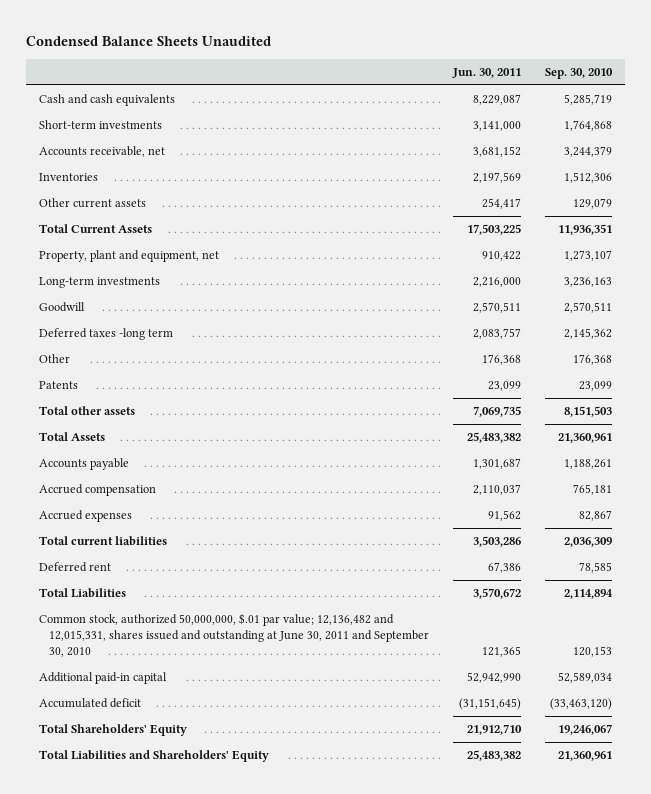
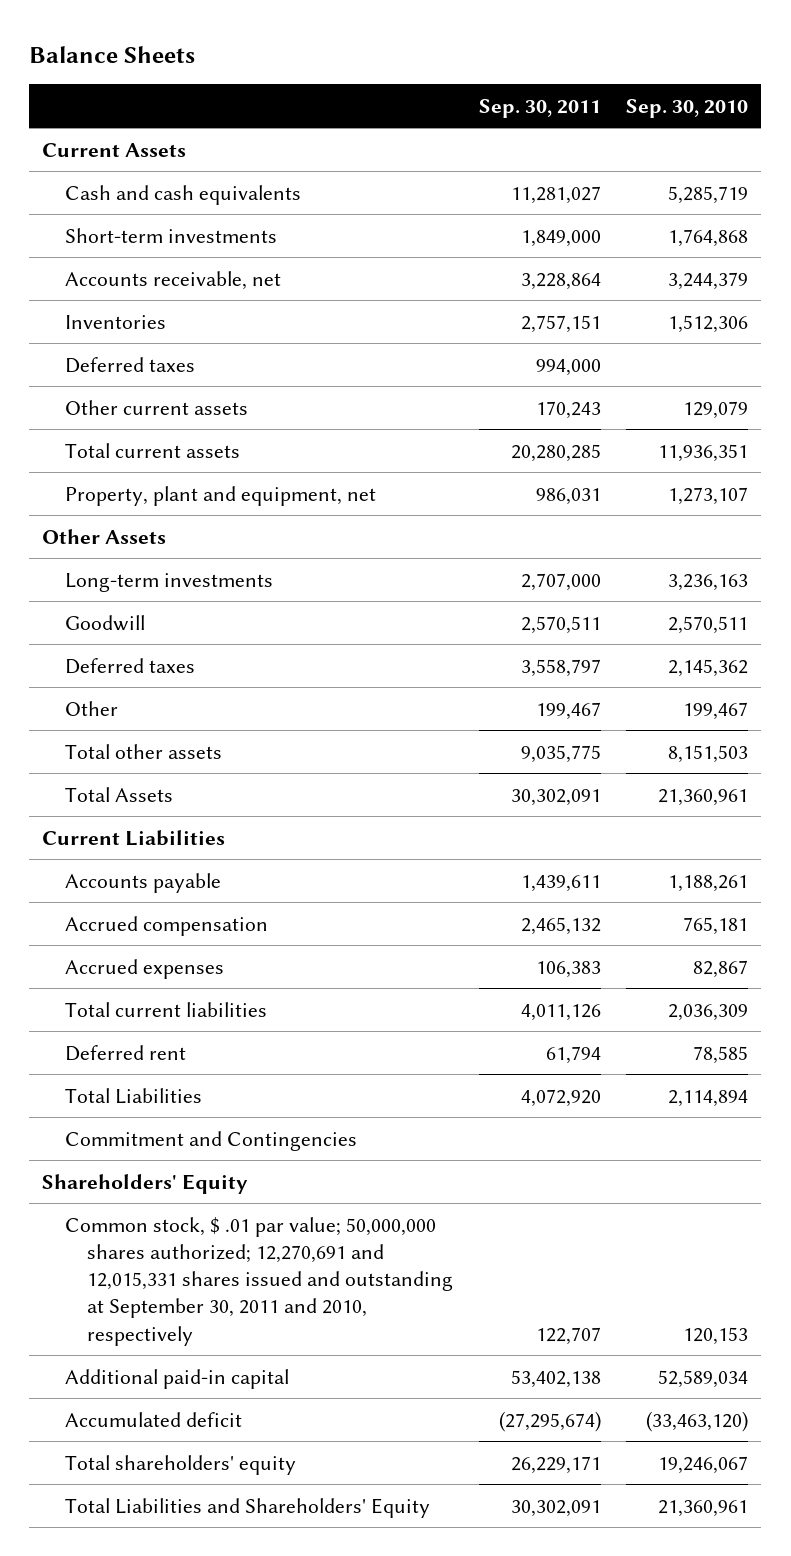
- Condensed Balance Sheets Unaudited
+ Balance Sheets
- | Jun. 30, 2011 | Sep. 30, 2010
+ | Sep. 30, 2011 | Sep. 30, 2010
+ Current Assets
+ Deferred taxes | 994,000 |
- Total Current Assets | 17,503,225 | 11,936,351
+ Total current assets | 20,280,285 | 11,936,351
+ Other Assets
- Deferred taxes -long term | 2,083,757 | 2,145,362
- Other | 176,368 | 176,368
- Patents | 23,099 | 23,099
+ Deferred taxes | 3,558,797 | 2,145,362
+ Other | 199,467 | 199,467
+ Current Liabilities
- Common stock, authorized 50,000,000, $.01 par value; 12,136,482 and 12,015,331, shares issued and outstanding at June 30, 2011 and September 30, 2010 | 121,365 | 120,153
+ Commitment and Contingencies
+ Shareholders' Equity
+ Common stock, $ .01 par value; 50,000,000 shares authorized; 12,270,691 and 12,015,331 shares issued and outstanding at September 30, 2011 and 2010, respectively | 122,707 | 120,153
- Total Shareholders' Equity | 21,912,710 | 19,246,067
+ Total shareholders' equity | 26,229,171 | 19,246,067

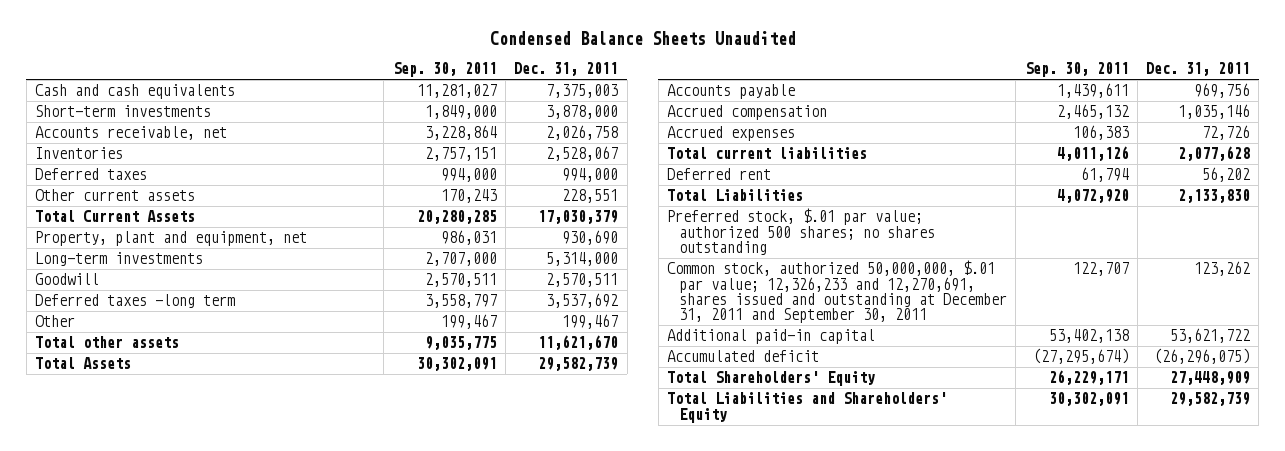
- Balance Sheets
+ Condensed Balance Sheets Unaudited
- | Sep. 30, 2011 | Sep. 30, 2010
+ | Sep. 30, 2011 | Dec. 31, 2011
- Current Assets
- Total current assets | 20,280,285 | 11,936,351
+ Total Current Assets | 20,280,285 | 17,030,379
- Other Assets
- Deferred taxes | 3,558,797 | 2,145,362
+ Deferred taxes -long term | 3,558,797 | 3,537,692
- Current Liabilities
- Commitment and Contingencies
- Shareholders' Equity
- Common stock, $ .01 par value; 50,000,000 shares authorized; 12,270,691 and 12,015,331 shares issued and outstanding at September 30, 2011 and 2010, respectively | 122,707 | 120,153
+ Preferred stock, $.01 par value; authorized 500 shares; no shares outstanding
+ Common stock, authorized 50,000,000, $.01 par value; 12,326,233 and 12,270,691, shares issued and outstanding at December 31, 2011 and September 30, 2011 | 122,707 | 123,262
- Total shareholders' equity | 26,229,171 | 19,246,067
+ Total Shareholders' Equity | 26,229,171 | 27,448,909

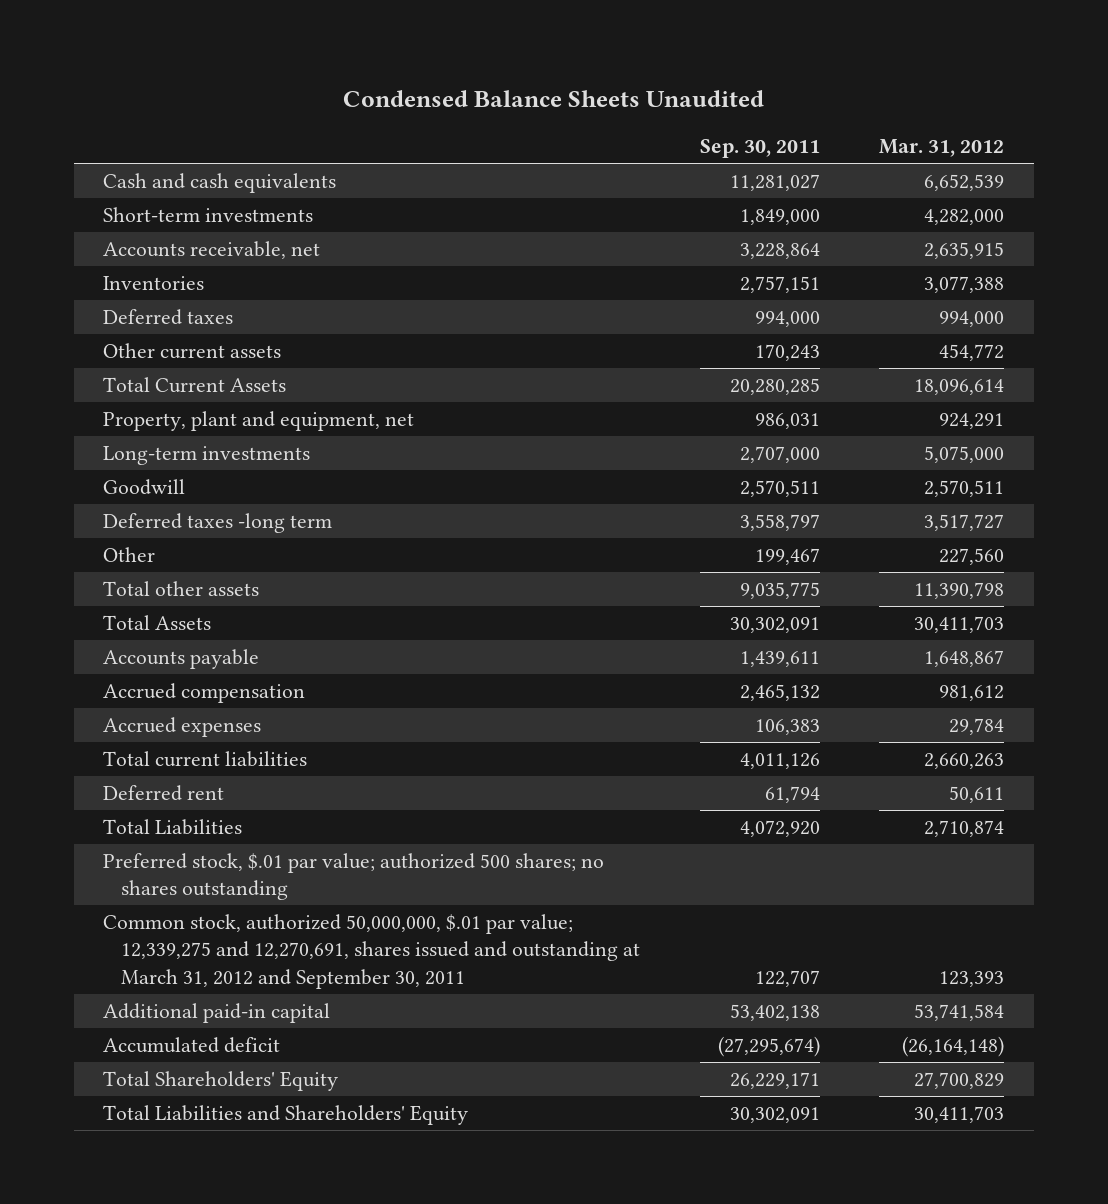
- | Sep. 30, 2011 | Dec. 31, 2011
+ | Sep. 30, 2011 | Mar. 31, 2012
- Common stock, authorized 50,000,000, $.01 par value; 12,326,233 and 12,270,691, shares issued and outstanding at December 31, 2011 and September 30, 2011 | 122,707 | 123,262
+ Common stock, authorized 50,000,000, $.01 par value; 12,339,275 and 12,270,691, shares issued and outstanding at March 31, 2012 and September 30, 2011 | 122,707 | 123,393

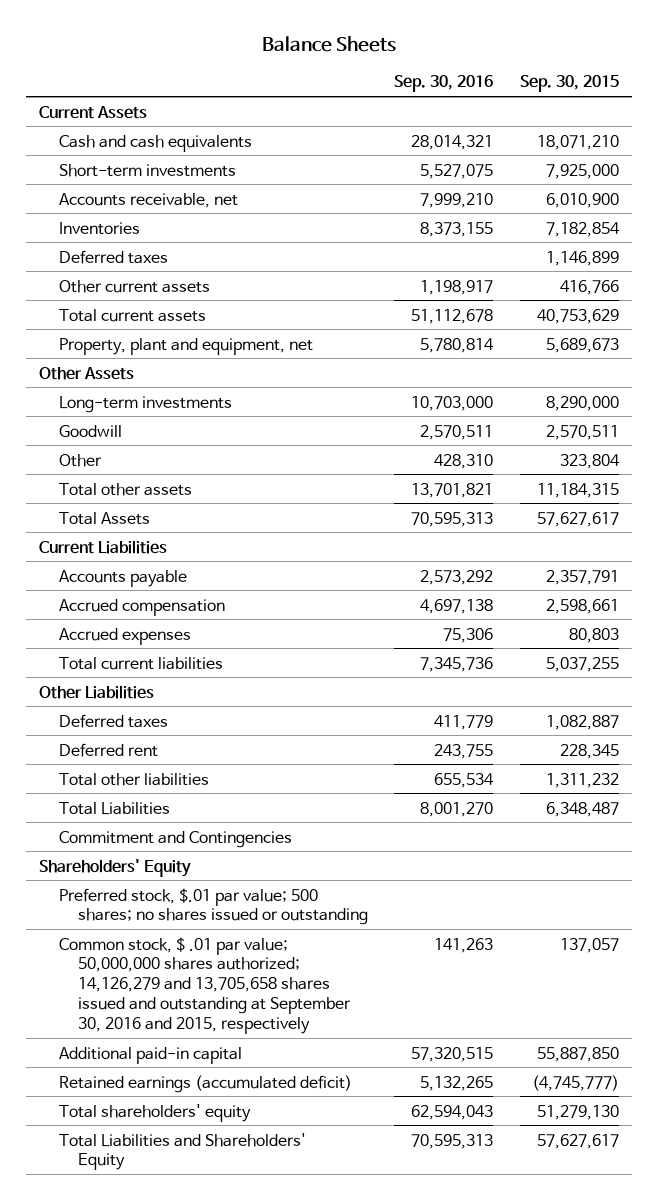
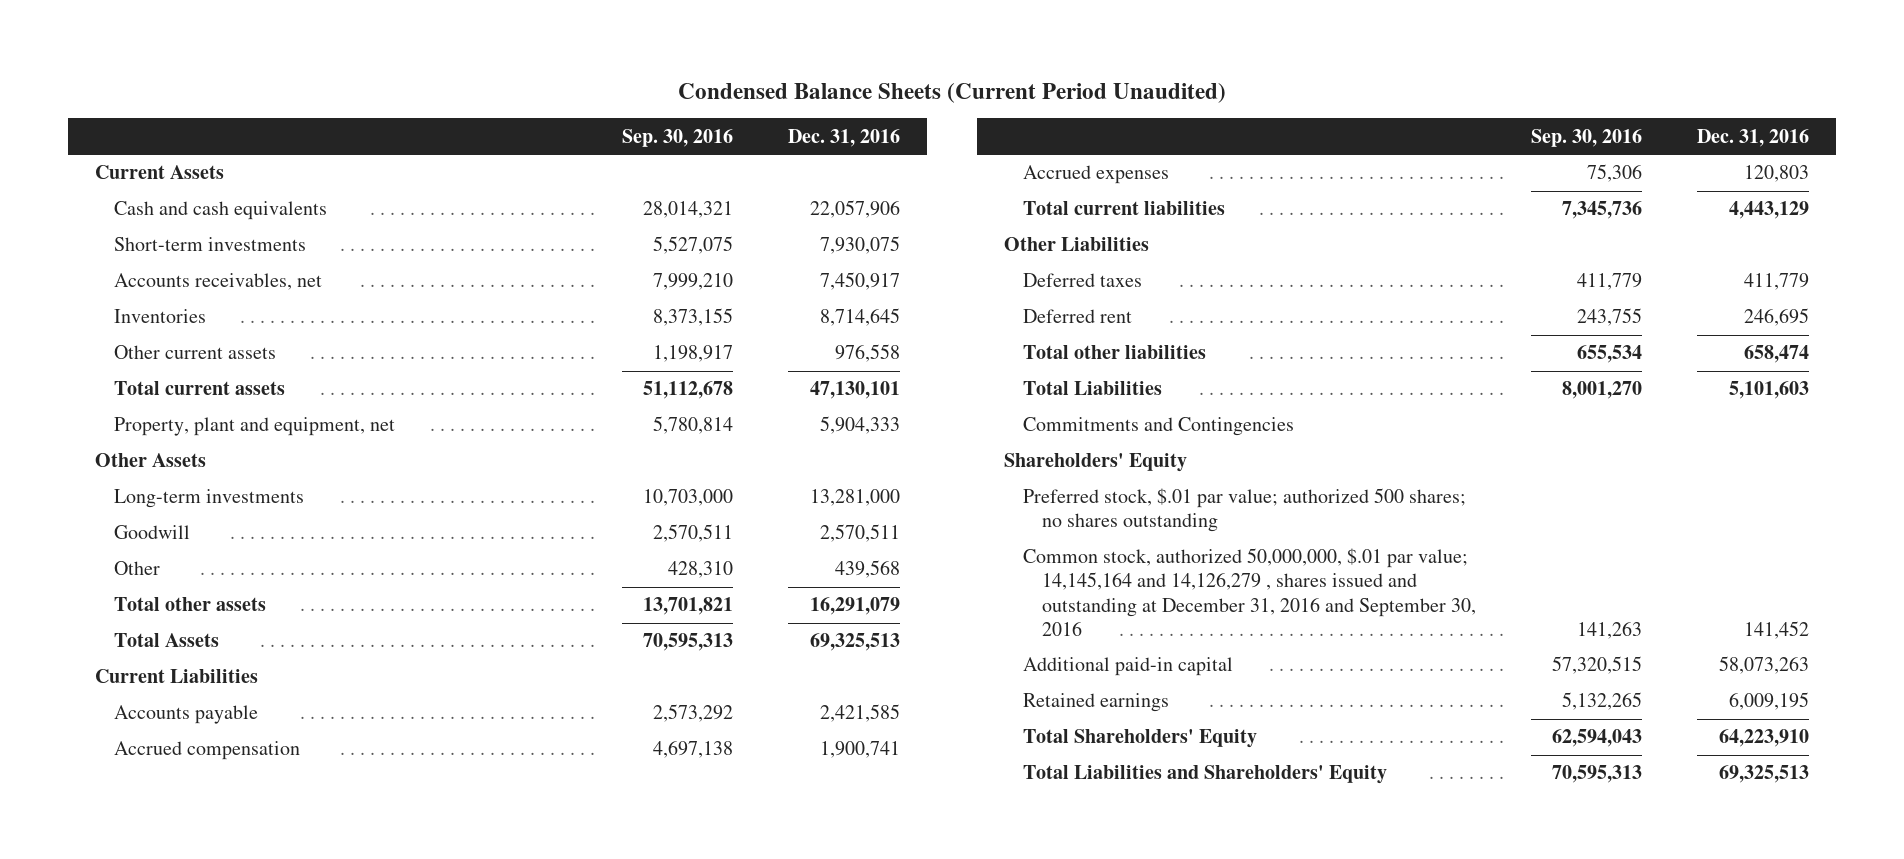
- Balance Sheets
+ Condensed Balance Sheets (Current Period Unaudited)
- | Sep. 30, 2016 | Sep. 30, 2015
+ | Sep. 30, 2016 | Dec. 31, 2016
- Accounts receivable, net | 7,999,210 | 6,010,900
+ Accounts receivables, net | 7,999,210 | 7,450,917
- Deferred taxes | | 1,146,899
- Commitment and Contingencies
+ Commitments and Contingencies
- Preferred stock, $.01 par value; 500 shares; no shares issued or outstanding
- Common stock, $ .01 par value; 50,000,000 shares authorized; 14,126,279 and 13,705,658 shares issued and outstanding at September 30, 2016 and 2015, respectively | 141,263 | 137,057
+ Preferred stock, $.01 par value; authorized 500 shares; no shares outstanding
+ Common stock, authorized 50,000,000, $.01 par value; 14,145,164 and 14,126,279 , shares issued and outstanding at December 31, 2016 and September 30, 2016 | 141,263 | 141,452
- Retained earnings (accumulated deficit) | 5,132,265 | (4,745,777)
- Total shareholders' equity | 62,594,043 | 51,279,130
+ Retained earnings | 5,132,265 | 6,009,195
+ Total Shareholders' Equity | 62,594,043 | 64,223,910

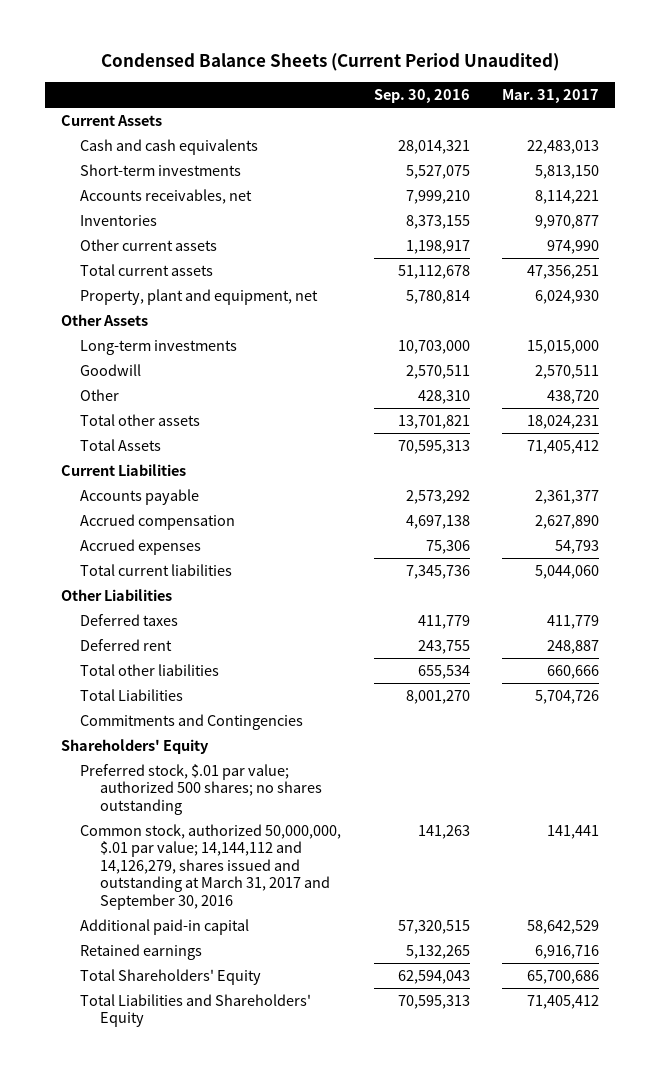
- | Sep. 30, 2016 | Dec. 31, 2016
+ | Sep. 30, 2016 | Mar. 31, 2017
- Common stock, authorized 50,000,000, $.01 par value; 14,145,164 and 14,126,279 , shares issued and outstanding at December 31, 2016 and September 30, 2016 | 141,263 | 141,452
+ Common stock, authorized 50,000,000, $.01 par value; 14,144,112 and 14,126,279, shares issued and outstanding at March 31, 2017 and September 30, 2016 | 141,263 | 141,441

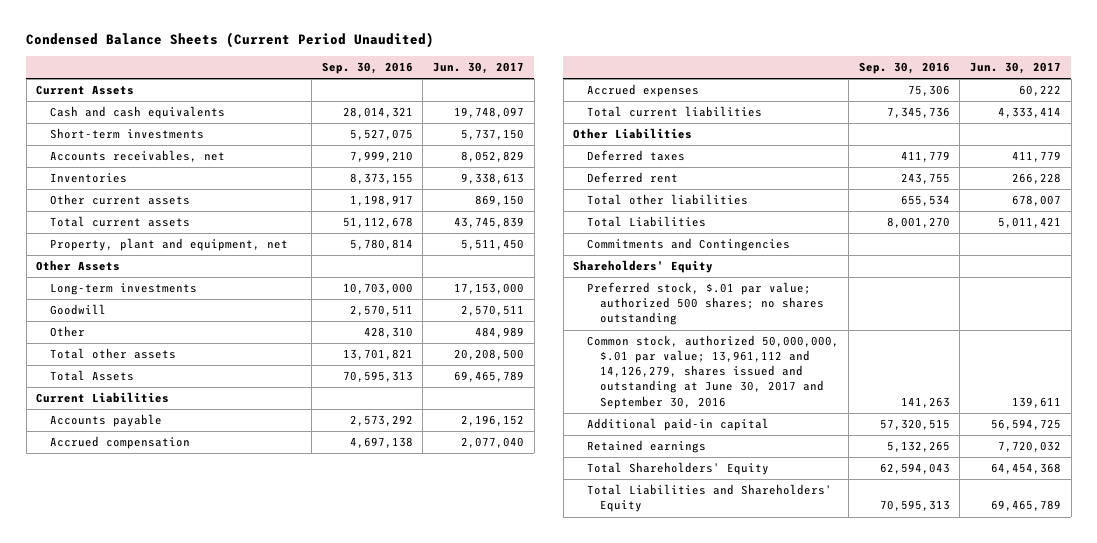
- | Sep. 30, 2016 | Mar. 31, 2017
+ | Sep. 30, 2016 | Jun. 30, 2017
- Common stock, authorized 50,000,000, $.01 par value; 14,144,112 and 14,126,279, shares issued and outstanding at March 31, 2017 and September 30, 2016 | 141,263 | 141,441
+ Common stock, authorized 50,000,000, $.01 par value; 13,961,112 and 14,126,279, shares issued and outstanding at June 30, 2017 and September 30, 2016 | 141,263 | 139,611

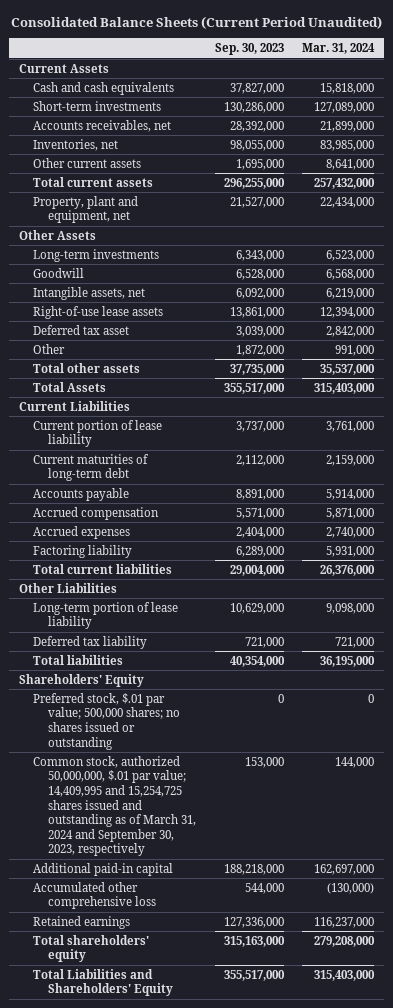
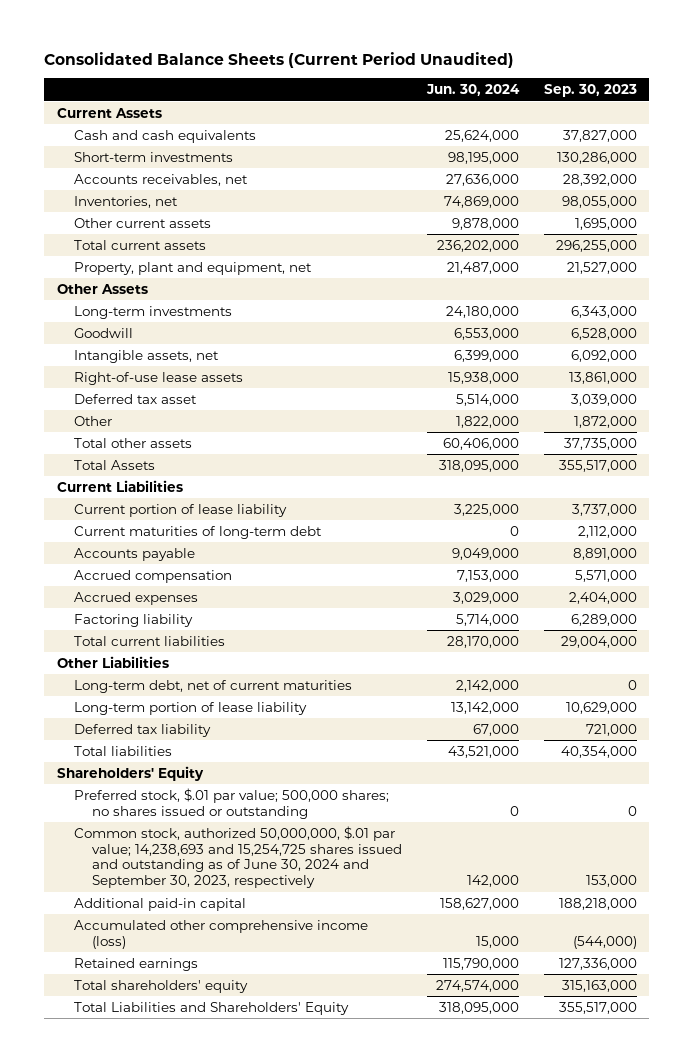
- | Sep. 30, 2023 | Mar. 31, 2024
+ | Jun. 30, 2024 | Sep. 30, 2023
+ Long-term debt, net of current maturities | 2,142,000 | 0
- Common stock, authorized 50,000,000, $.01 par value; 14,409,995 and 15,254,725 shares issued and outstanding as of March 31, 2024 and September 30, 2023, respectively | 153,000 | 144,000
+ Common stock, authorized 50,000,000, $.01 par value; 14,238,693 and 15,254,725 shares issued and outstanding as of June 30, 2024 and September 30, 2023, respectively | 142,000 | 153,000
- Accumulated other comprehensive loss | 544,000 | (130,000)
+ Accumulated other comprehensive income (loss) | 15,000 | (544,000)

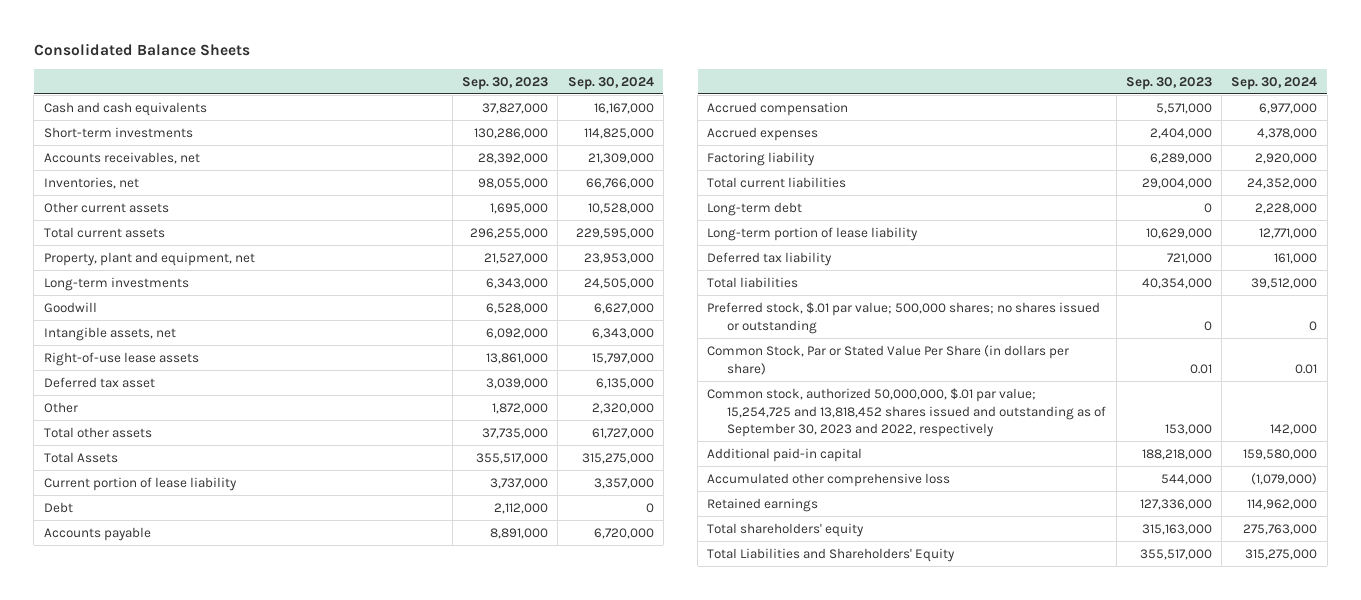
- Consolidated Balance Sheets (Current Period Unaudited)
+ Consolidated Balance Sheets
- | Jun. 30, 2024 | Sep. 30, 2023
+ | Sep. 30, 2023 | Sep. 30, 2024
- Current Assets
- Other Assets
- Current Liabilities
- Current maturities of long-term debt | 0 | 2,112,000
+ Debt | 2,112,000 | 0
- Other Liabilities
- Long-term debt, net of current maturities | 2,142,000 | 0
+ Long-term debt | 0 | 2,228,000
- Shareholders' Equity
- Common stock, authorized 50,000,000, $.01 par value; 14,238,693 and 15,254,725 shares issued and outstanding as of June 30, 2024 and September 30, 2023, respectively | 142,000 | 153,000
+ Common Stock, Par or Stated Value Per Share (in dollars per share) | 0.01 | 0.01
+ Common stock, authorized 50,000,000, $.01 par value; 15,254,725 and 13,818,452 shares issued and outstanding as of September 30, 2023 and 2022, respectively | 153,000 | 142,000
- Accumulated other comprehensive income (loss) | 15,000 | (544,000)
+ Accumulated other comprehensive loss | 544,000 | (1,079,000)

